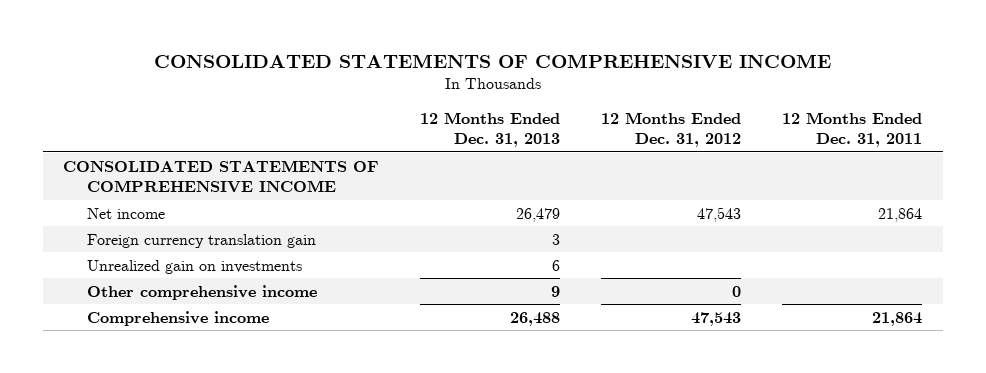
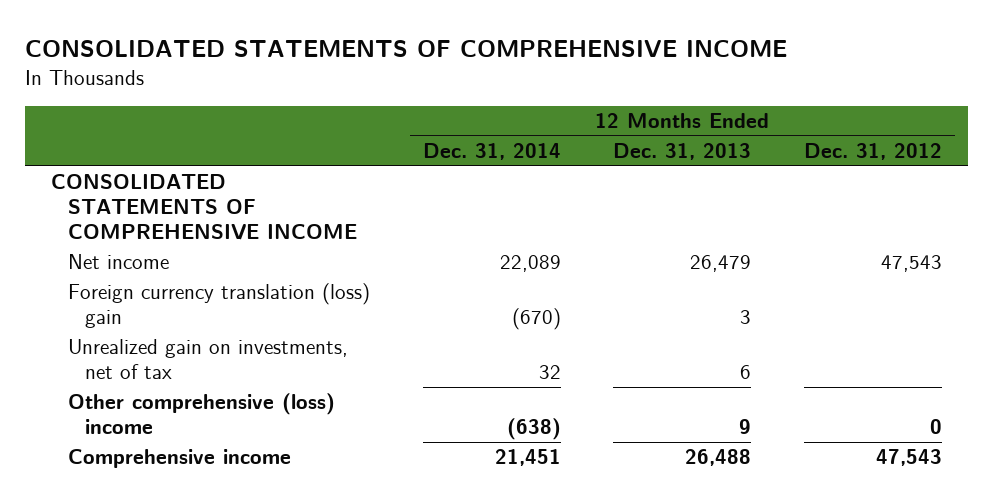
- | 12 Months Ended Dec. 31, 2013 | 12 Months Ended Dec. 31, 2012 | 12 Months Ended Dec. 31, 2011
+ | 12 Months Ended Dec. 31, 2014 | 12 Months Ended Dec. 31, 2013 | 12 Months Ended Dec. 31, 2012
- Foreign currency translation gain | 3 | |
- Unrealized gain on investments | 6 | |
- Other comprehensive income | 9 | 0 |
+ Foreign currency translation (loss) gain | (670) | 3 |
+ Unrealized gain on investments, net of tax | 32 | 6 |
+ Other comprehensive (loss) income | (638) | 9 | 0

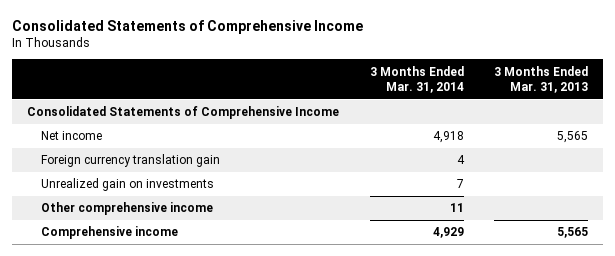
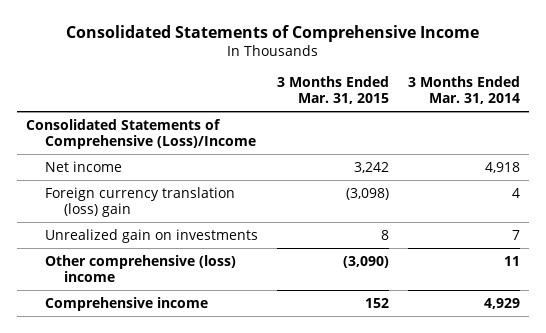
- | 3 Months Ended Mar. 31, 2014 | 3 Months Ended Mar. 31, 2013
+ | 3 Months Ended Mar. 31, 2015 | 3 Months Ended Mar. 31, 2014
- Consolidated Statements of Comprehensive Income
+ Consolidated Statements of Comprehensive (Loss)/Income
- Foreign currency translation gain | 4 |
+ Foreign currency translation (loss) gain | (3,098) | 4
- Other comprehensive income | 11 |
+ Other comprehensive (loss) income | (3,090) | 11

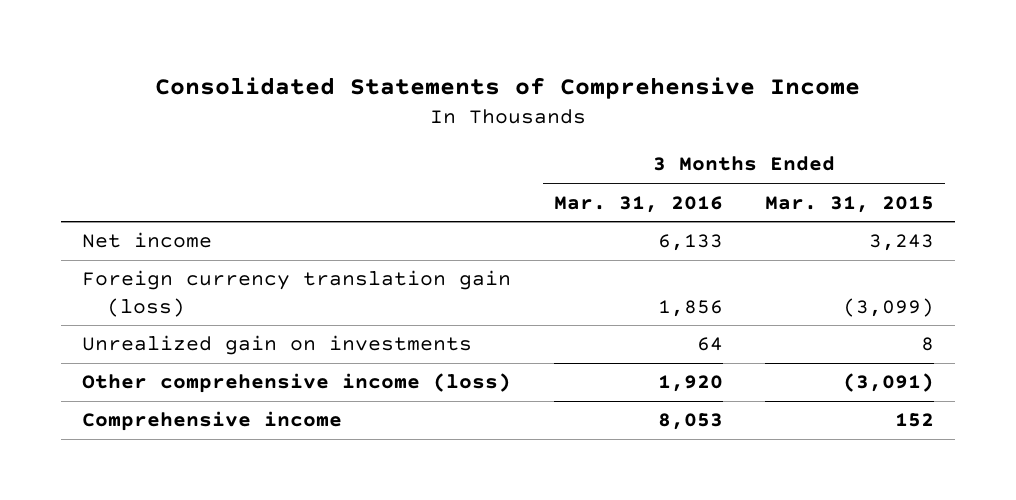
- | 3 Months Ended Mar. 31, 2015 | 3 Months Ended Mar. 31, 2014
+ | 3 Months Ended Mar. 31, 2016 | 3 Months Ended Mar. 31, 2015
- Consolidated Statements of Comprehensive (Loss)/Income
- Net income | 3,242 | 4,918
- Foreign currency translation (loss) gain | (3,098) | 4
+ Net income | 6,133 | 3,243
+ Foreign currency translation gain (loss) | 1,856 | (3,099)
- Other comprehensive (loss) income | (3,090) | 11
+ Other comprehensive income (loss) | 1,920 | (3,091)

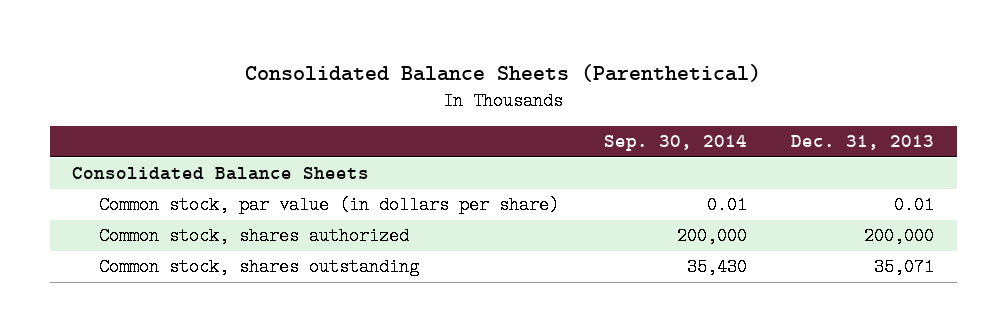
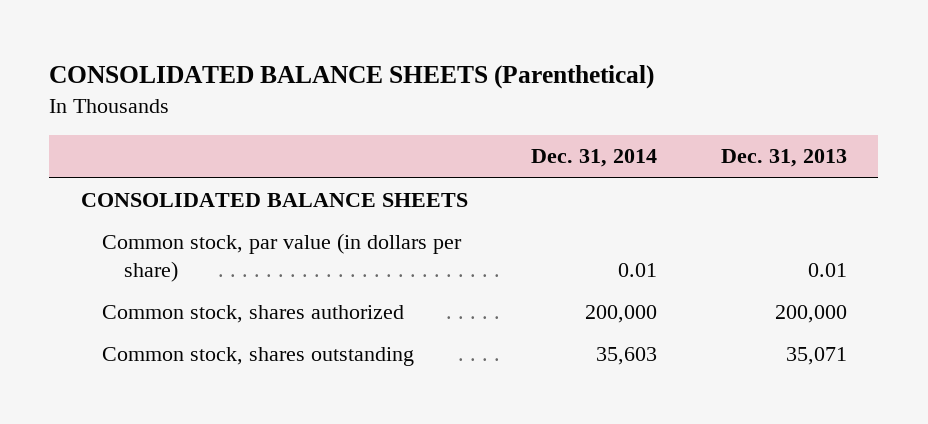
- Consolidated Balance Sheets (Parenthetical)
+ CONSOLIDATED BALANCE SHEETS (Parenthetical)
- | Sep. 30, 2014 | Dec. 31, 2013
+ | Dec. 31, 2014 | Dec. 31, 2013
- Consolidated Balance Sheets
+ CONSOLIDATED BALANCE SHEETS

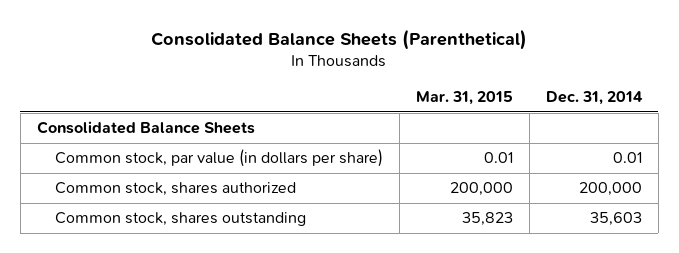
- CONSOLIDATED BALANCE SHEETS (Parenthetical)
+ Consolidated Balance Sheets (Parenthetical)
- | Dec. 31, 2014 | Dec. 31, 2013
+ | Mar. 31, 2015 | Dec. 31, 2014
- CONSOLIDATED BALANCE SHEETS
+ Consolidated Balance Sheets

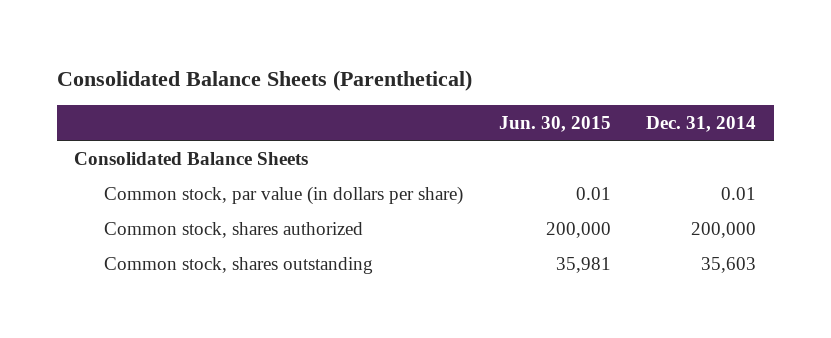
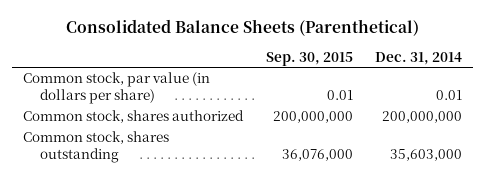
- | Jun. 30, 2015 | Dec. 31, 2014
+ | Sep. 30, 2015 | Dec. 31, 2014
- Consolidated Balance Sheets
- Common stock, shares authorized | 200,000 | 200,000
- Common stock, shares outstanding | 35,981 | 35,603
+ Common stock, shares authorized | 200,000,000 | 200,000,000
+ Common stock, shares outstanding | 36,076,000 | 35,603,000

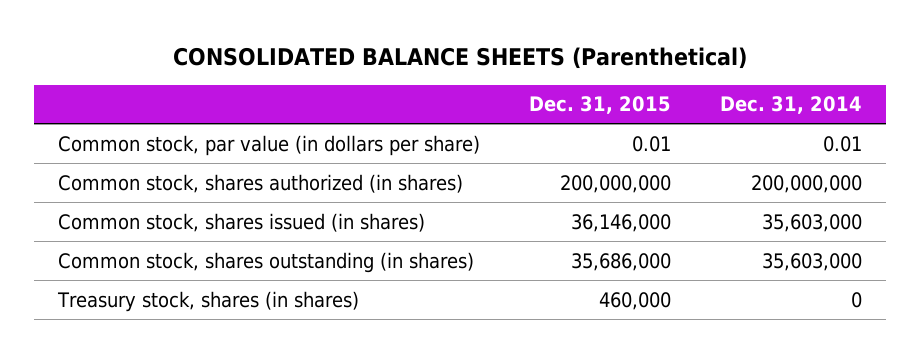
- Consolidated Balance Sheets (Parenthetical)
+ CONSOLIDATED BALANCE SHEETS (Parenthetical)
- | Sep. 30, 2015 | Dec. 31, 2014
+ | Dec. 31, 2015 | Dec. 31, 2014
- Common stock, shares authorized | 200,000,000 | 200,000,000
- Common stock, shares outstanding | 36,076,000 | 35,603,000
+ Common stock, shares authorized (in shares) | 200,000,000 | 200,000,000
+ Common stock, shares issued (in shares) | 36,146,000 | 35,603,000
+ Common stock, shares outstanding (in shares) | 35,686,000 | 35,603,000
+ Treasury stock, shares (in shares) | 460,000 | 0

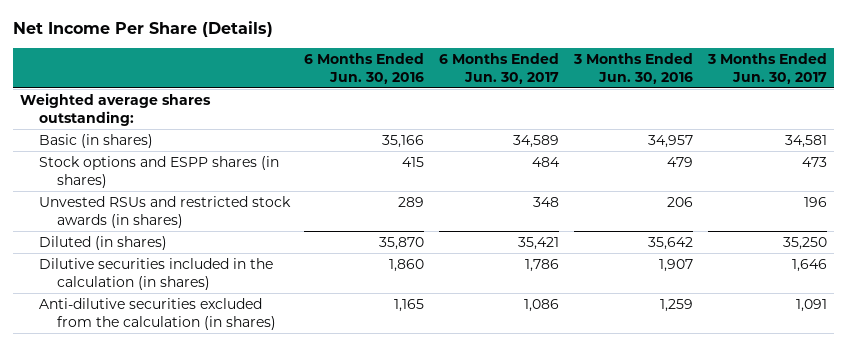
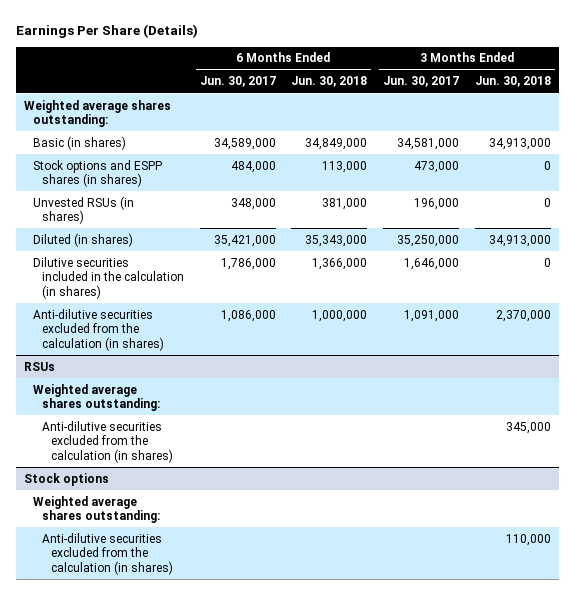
- Net Income Per Share (Details)
+ Earnings Per Share (Details)
- | 6 Months Ended Jun. 30, 2016 | 6 Months Ended Jun. 30, 2017 | 3 Months Ended Jun. 30, 2016 | 3 Months Ended Jun. 30, 2017
+ | 6 Months Ended Jun. 30, 2017 | 6 Months Ended Jun. 30, 2018 | 3 Months Ended Jun. 30, 2017 | 3 Months Ended Jun. 30, 2018
- Basic (in shares) | 35,166 | 34,589 | 34,957 | 34,581
- Stock options and ESPP shares (in shares) | 415 | 484 | 479 | 473
- Unvested RSUs and restricted stock awards (in shares) | 289 | 348 | 206 | 196
- Diluted (in shares) | 35,870 | 35,421 | 35,642 | 35,250
- Dilutive securities included in the calculation (in shares) | 1,860 | 1,786 | 1,907 | 1,646
- Anti-dilutive securities excluded from the calculation (in shares) | 1,165 | 1,086 | 1,259 | 1,091
+ Basic (in shares) | 34,589,000 | 34,849,000 | 34,581,000 | 34,913,000
+ Stock options and ESPP shares (in shares) | 484,000 | 113,000 | 473,000 | 0
+ Unvested RSUs (in shares) | 348,000 | 381,000 | 196,000 | 0
+ Diluted (in shares) | 35,421,000 | 35,343,000 | 35,250,000 | 34,913,000
+ Dilutive securities included in the calculation (in shares) | 1,786,000 | 1,366,000 | 1,646,000 | 0
+ Anti-dilutive securities excluded from the calculation (in shares) | 1,086,000 | 1,000,000 | 1,091,000 | 2,370,000
+ RSUs
+ Weighted average shares outstanding:
+ Anti-dilutive securities excluded from the calculation (in shares) | | | | 345,000
+ Stock options
+ Weighted average shares outstanding:
+ Anti-dilutive securities excluded from the calculation (in shares) | | | | 110,000

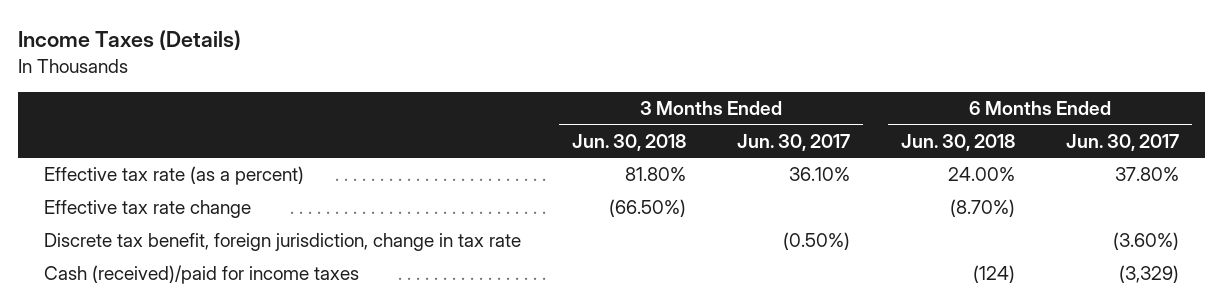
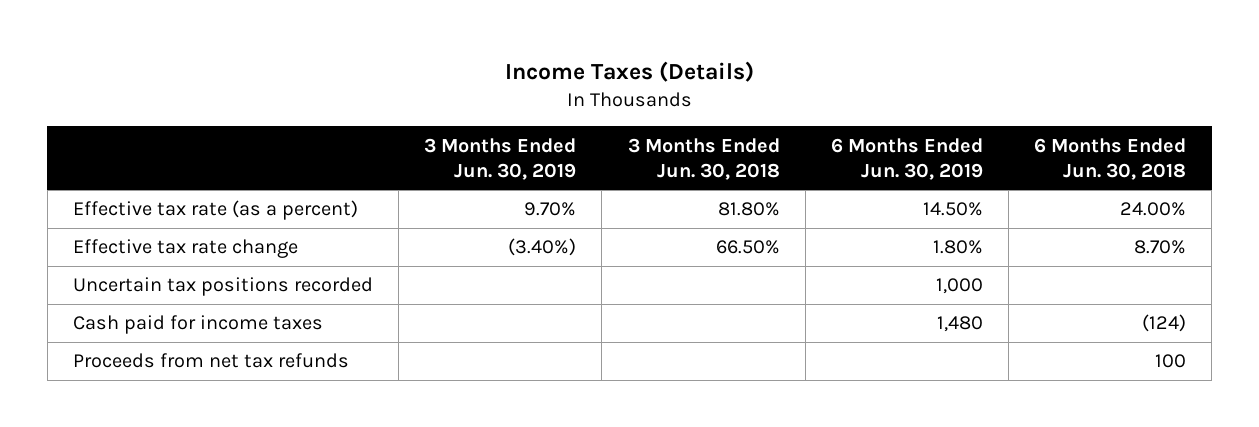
- | 3 Months Ended Jun. 30, 2018 | 3 Months Ended Jun. 30, 2017 | 6 Months Ended Jun. 30, 2018 | 6 Months Ended Jun. 30, 2017
+ | 3 Months Ended Jun. 30, 2019 | 3 Months Ended Jun. 30, 2018 | 6 Months Ended Jun. 30, 2019 | 6 Months Ended Jun. 30, 2018
- Effective tax rate change | (66.50%) | | (8.70%) |
- Discrete tax benefit, foreign jurisdiction, change in tax rate | | (0.50%) | | (3.60%)
- Cash (received)/paid for income taxes | | | (124) | (3,329)
+ Effective tax rate change | (3.40%) | 66.50% | 1.80% | 8.70%
+ Uncertain tax positions recorded | | | 1,000 |
+ Cash paid for income taxes | | | 1,480 | (124)
+ Proceeds from net tax refunds | | | | 100

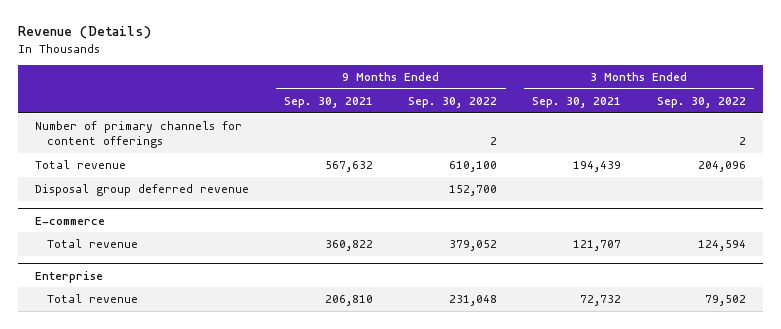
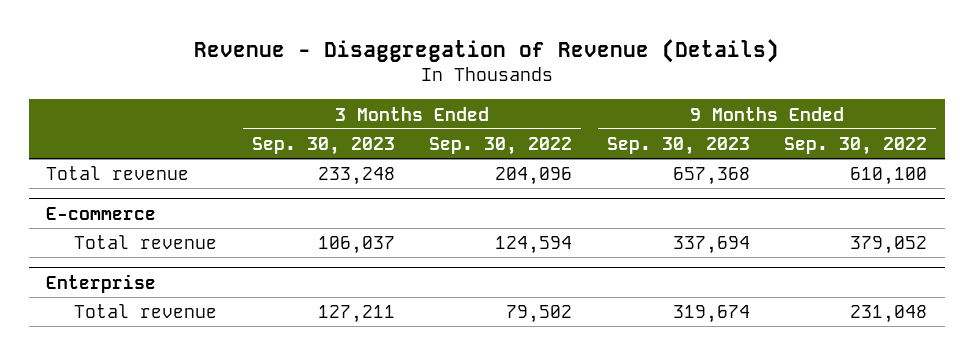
- Revenue (Details)
+ Revenue - Disaggregation of Revenue (Details)
- | 9 Months Ended Sep. 30, 2021 | 9 Months Ended Sep. 30, 2022 | 3 Months Ended Sep. 30, 2021 | 3 Months Ended Sep. 30, 2022
+ | 3 Months Ended Sep. 30, 2023 | 3 Months Ended Sep. 30, 2022 | 9 Months Ended Sep. 30, 2023 | 9 Months Ended Sep. 30, 2022
- Number of primary channels for content offerings | | 2 | | 2
- Disposal group deferred revenue | | 152,700 | |

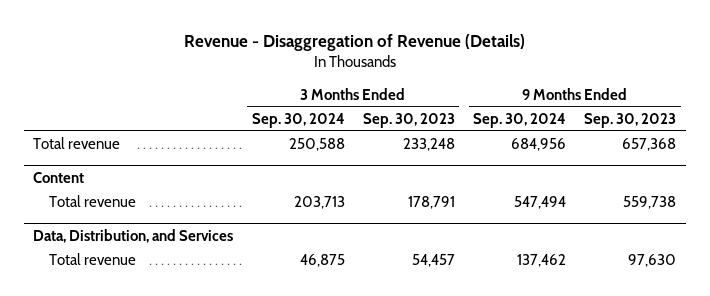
- | 3 Months Ended Sep. 30, 2023 | 3 Months Ended Sep. 30, 2022 | 9 Months Ended Sep. 30, 2023 | 9 Months Ended Sep. 30, 2022
+ | 3 Months Ended Sep. 30, 2024 | 3 Months Ended Sep. 30, 2023 | 9 Months Ended Sep. 30, 2024 | 9 Months Ended Sep. 30, 2023
- E-commerce
- Total revenue | 106,037 | 124,594 | 337,694 | 379,052
- Enterprise
- Total revenue | 127,211 | 79,502 | 319,674 | 231,048
+ Content
+ Total revenue | 203,713 | 178,791 | 547,494 | 559,738
+ Data, Distribution, and Services
+ Total revenue | 46,875 | 54,457 | 137,462 | 97,630

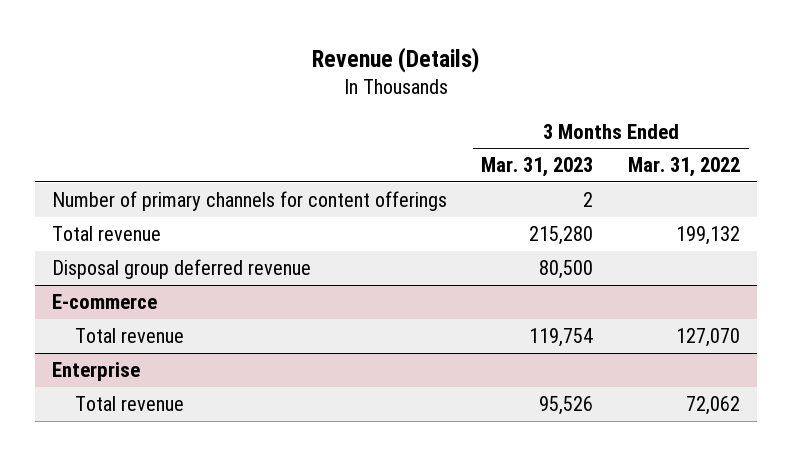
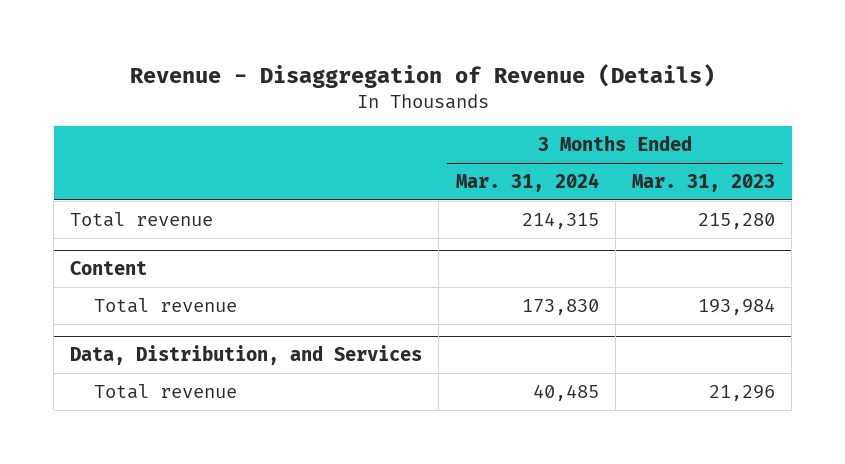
- Revenue (Details)
+ Revenue - Disaggregation of Revenue (Details)
- | 3 Months Ended Mar. 31, 2023 | 3 Months Ended Mar. 31, 2022
+ | 3 Months Ended Mar. 31, 2024 | 3 Months Ended Mar. 31, 2023
- Number of primary channels for content offerings | 2 |
- Disposal group deferred revenue | 80,500 |
- E-commerce
- Total revenue | 119,754 | 127,070
- Enterprise
- Total revenue | 95,526 | 72,062
+ Content
+ Total revenue | 173,830 | 193,984
+ Data, Distribution, and Services
+ Total revenue | 40,485 | 21,296

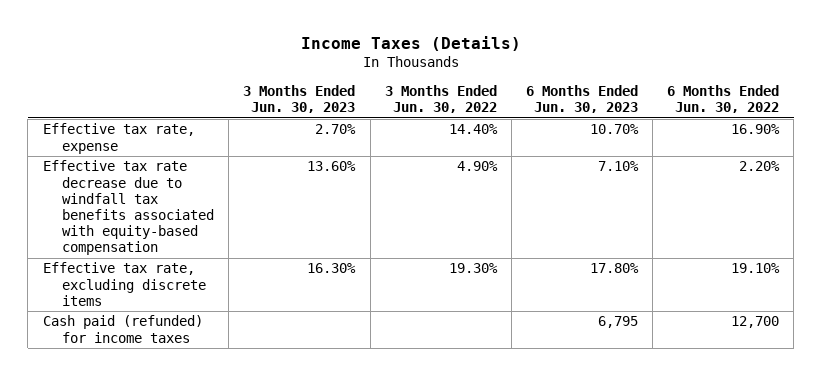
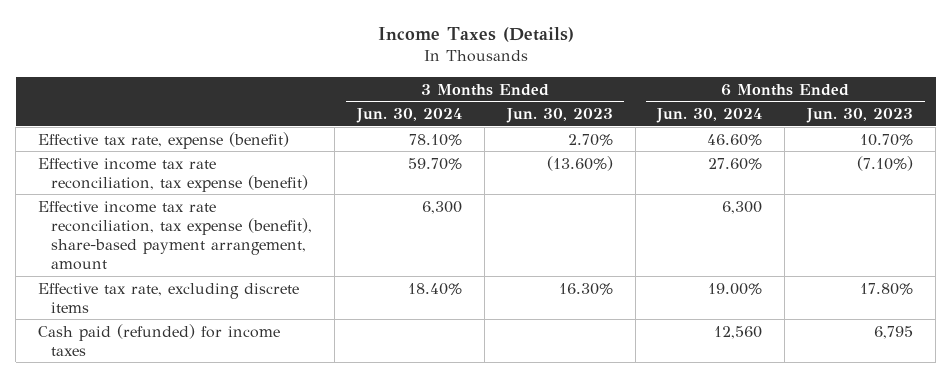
- | 3 Months Ended Jun. 30, 2023 | 3 Months Ended Jun. 30, 2022 | 6 Months Ended Jun. 30, 2023 | 6 Months Ended Jun. 30, 2022
+ | 3 Months Ended Jun. 30, 2024 | 3 Months Ended Jun. 30, 2023 | 6 Months Ended Jun. 30, 2024 | 6 Months Ended Jun. 30, 2023
- Effective tax rate, expense | 2.70% | 14.40% | 10.70% | 16.90%
- Effective tax rate decrease due to windfall tax benefits associated with equity-based compensation | 13.60% | 4.90% | 7.10% | 2.20%
+ Effective tax rate, expense (benefit) | 78.10% | 2.70% | 46.60% | 10.70%
+ Effective income tax rate reconciliation, tax expense (benefit) | 59.70% | (13.60%) | 27.60% | (7.10%)
+ Effective income tax rate reconciliation, tax expense (benefit), share-based payment arrangement, amount | 6,300 | | 6,300 |

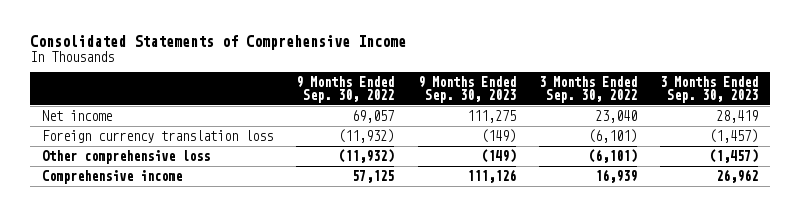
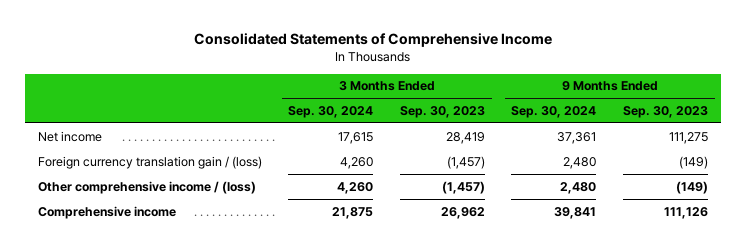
- | 9 Months Ended Sep. 30, 2022 | 9 Months Ended Sep. 30, 2023 | 3 Months Ended Sep. 30, 2022 | 3 Months Ended Sep. 30, 2023
+ | 3 Months Ended Sep. 30, 2024 | 3 Months Ended Sep. 30, 2023 | 9 Months Ended Sep. 30, 2024 | 9 Months Ended Sep. 30, 2023
- Foreign currency translation loss | (11,932) | (149) | (6,101) | (1,457)
- Other comprehensive loss | (11,932) | (149) | (6,101) | (1,457)
+ Foreign currency translation gain / (loss) | 4,260 | (1,457) | 2,480 | (149)
+ Other comprehensive income / (loss) | 4,260 | (1,457) | 2,480 | (149)

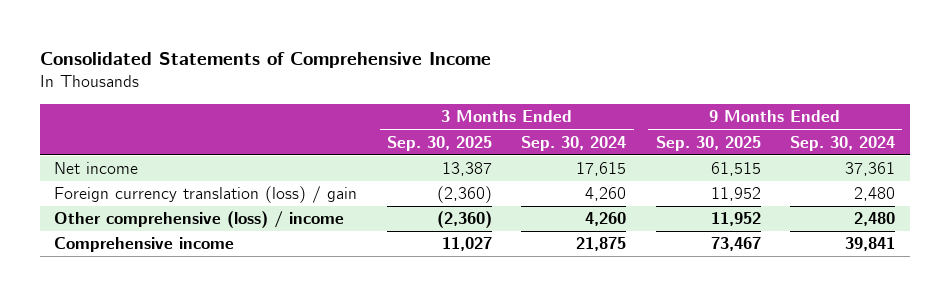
- | 3 Months Ended Sep. 30, 2024 | 3 Months Ended Sep. 30, 2023 | 9 Months Ended Sep. 30, 2024 | 9 Months Ended Sep. 30, 2023
+ | 3 Months Ended Sep. 30, 2025 | 3 Months Ended Sep. 30, 2024 | 9 Months Ended Sep. 30, 2025 | 9 Months Ended Sep. 30, 2024
- Foreign currency translation gain / (loss) | 4,260 | (1,457) | 2,480 | (149)
- Other comprehensive income / (loss) | 4,260 | (1,457) | 2,480 | (149)
+ Foreign currency translation (loss) / gain | (2,360) | 4,260 | 11,952 | 2,480
+ Other comprehensive (loss) / income | (2,360) | 4,260 | 11,952 | 2,480

